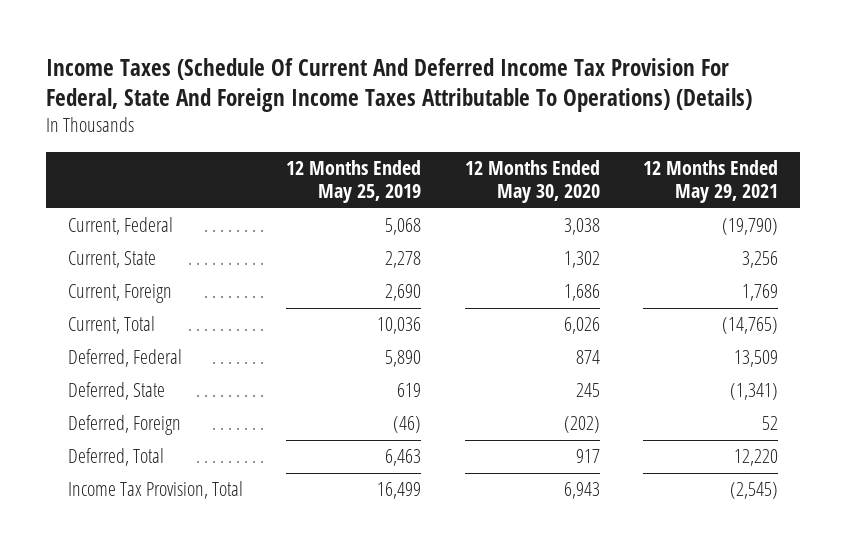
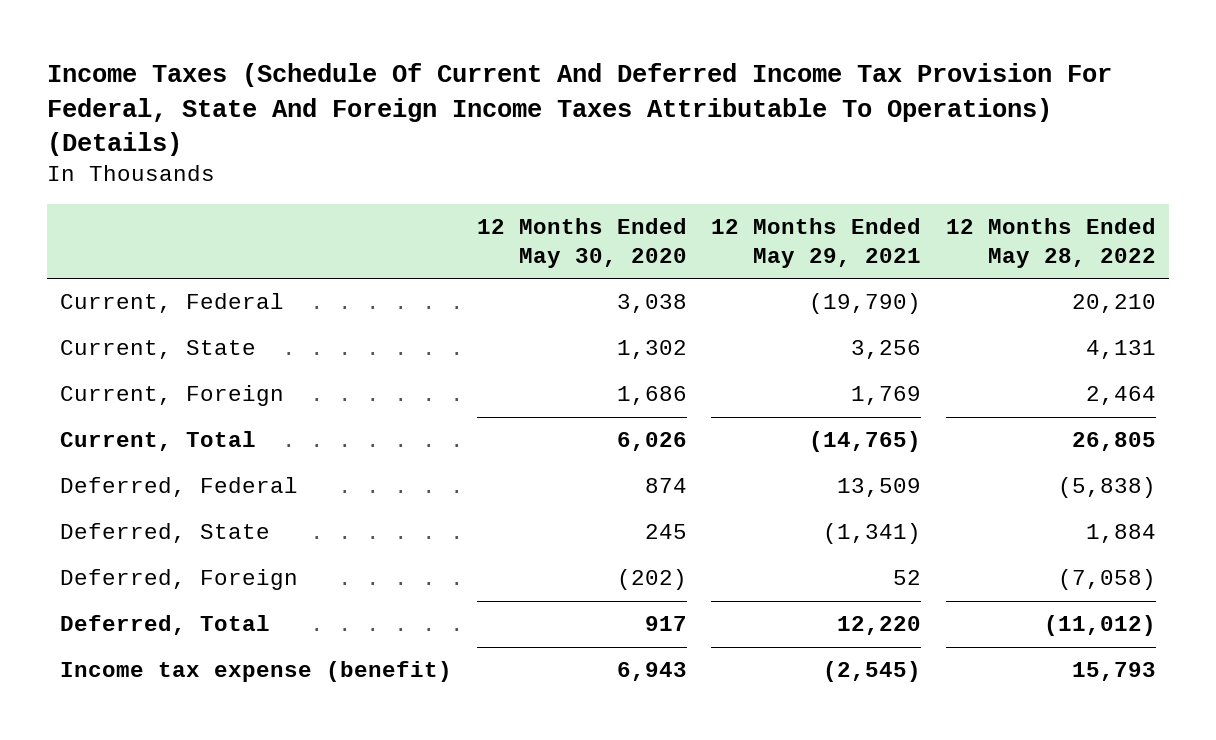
- | 12 Months Ended May 25, 2019 | 12 Months Ended May 30, 2020 | 12 Months Ended May 29, 2021
+ | 12 Months Ended May 30, 2020 | 12 Months Ended May 29, 2021 | 12 Months Ended May 28, 2022
- Income Tax Provision, Total | 16,499 | 6,943 | (2,545)
+ Income tax expense (benefit) | 6,943 | (2,545) | 15,793

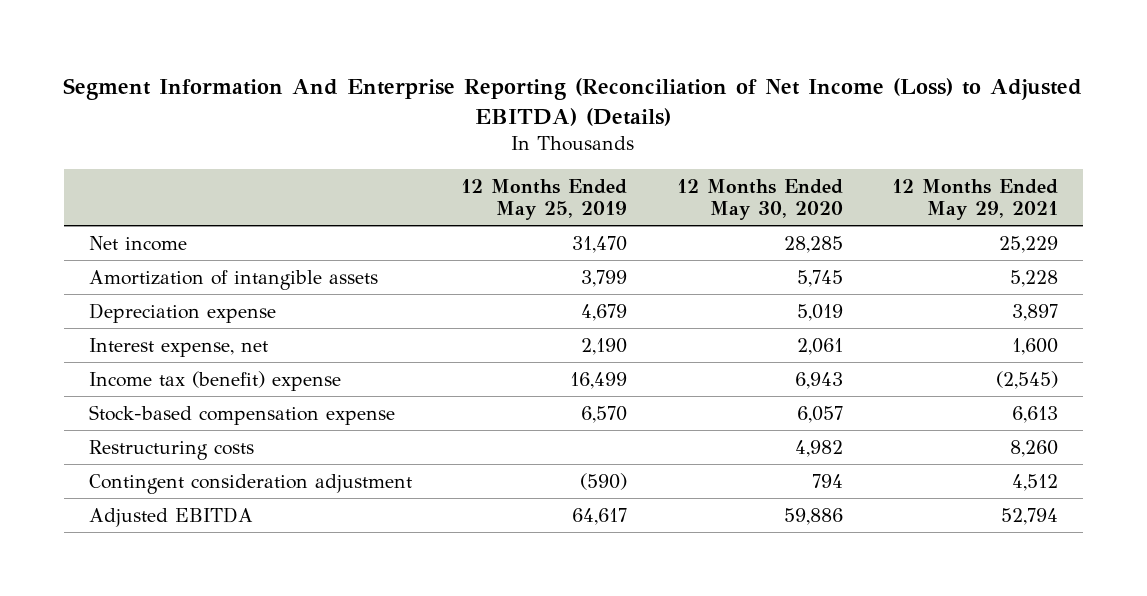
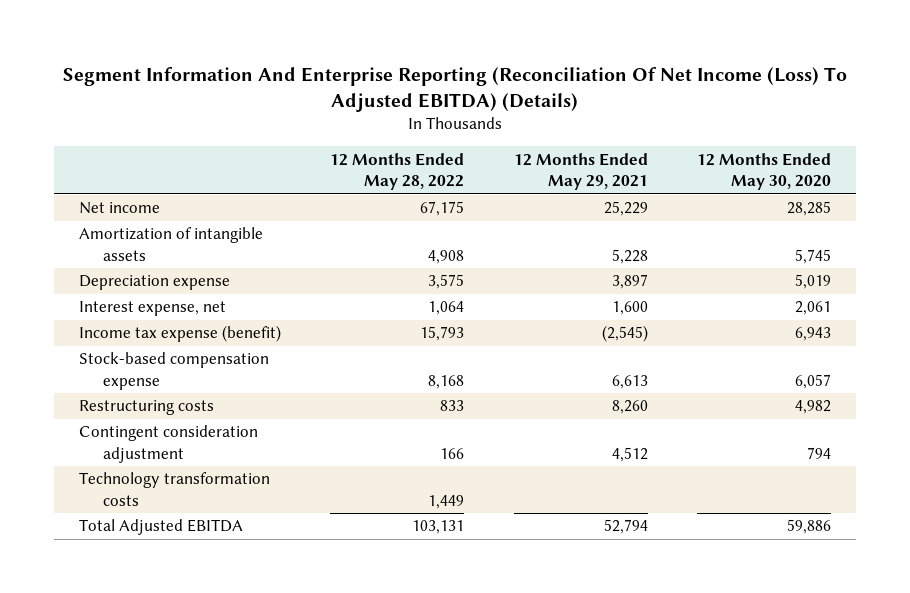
- Segment Information And Enterprise Reporting (Reconciliation of Net Income (Loss) to Adjusted EBITDA) (Details)
+ Segment Information And Enterprise Reporting (Reconciliation Of Net Income (Loss) To Adjusted EBITDA) (Details)
- | 12 Months Ended May 25, 2019 | 12 Months Ended May 30, 2020 | 12 Months Ended May 29, 2021
+ | 12 Months Ended May 28, 2022 | 12 Months Ended May 29, 2021 | 12 Months Ended May 30, 2020
- Income tax (benefit) expense | 16,499 | 6,943 | (2,545)
+ Income tax expense (benefit) | 15,793 | (2,545) | 6,943
- Adjusted EBITDA | 64,617 | 59,886 | 52,794
+ Technology transformation costs | 1,449 | |
+ Total Adjusted EBITDA | 103,131 | 52,794 | 59,886

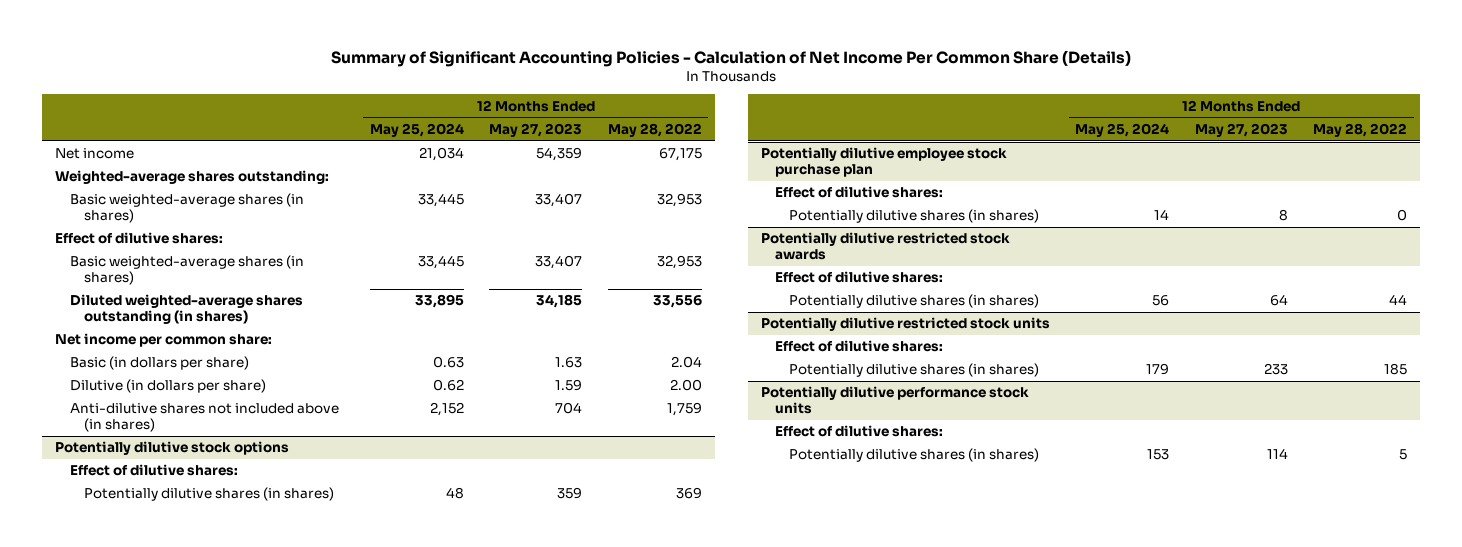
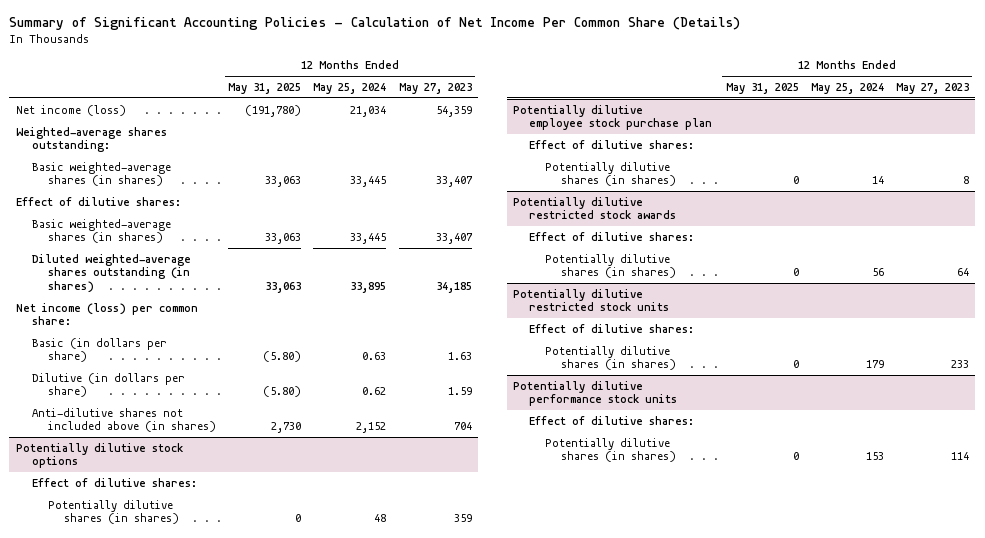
- | 12 Months Ended May 25, 2024 | 12 Months Ended May 27, 2023 | 12 Months Ended May 28, 2022
+ | 12 Months Ended May 31, 2025 | 12 Months Ended May 25, 2024 | 12 Months Ended May 27, 2023
- Net income | 21,034 | 54,359 | 67,175
+ Net income (loss) | (191,780) | 21,034 | 54,359
- Net income per common share:
+ Net income (loss) per common share:

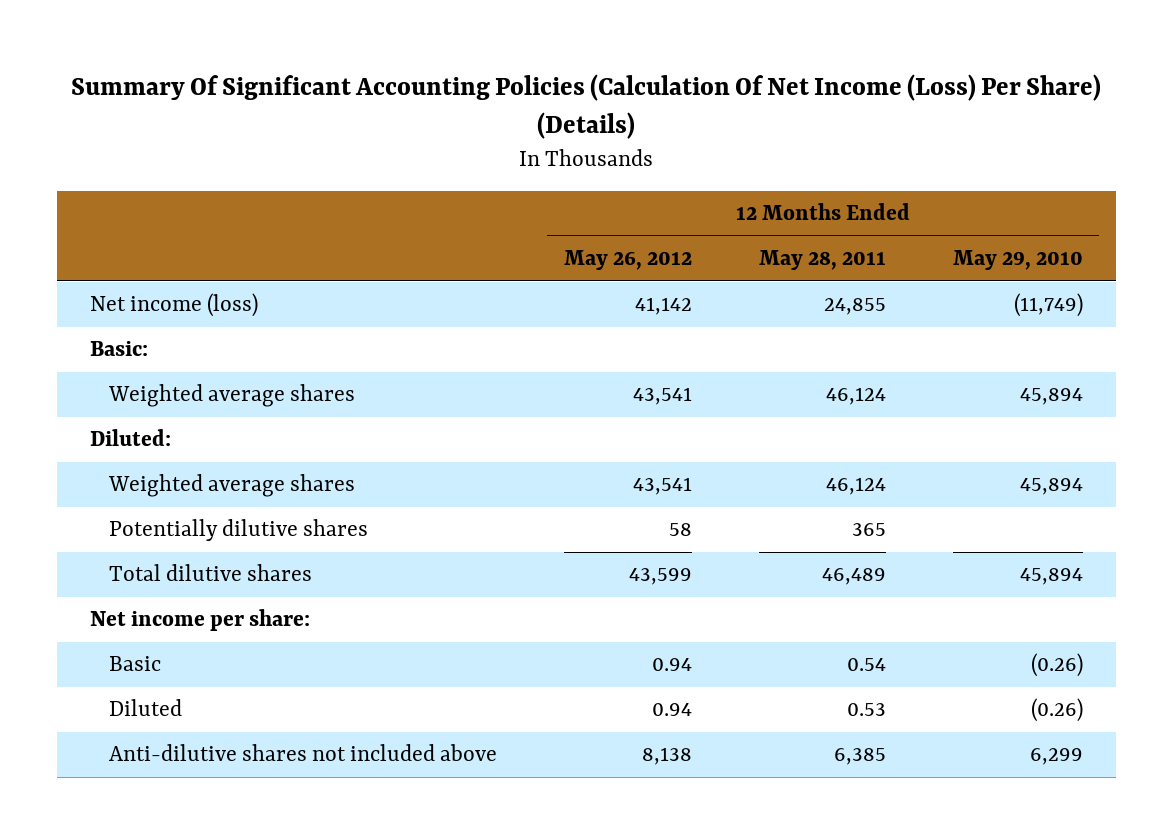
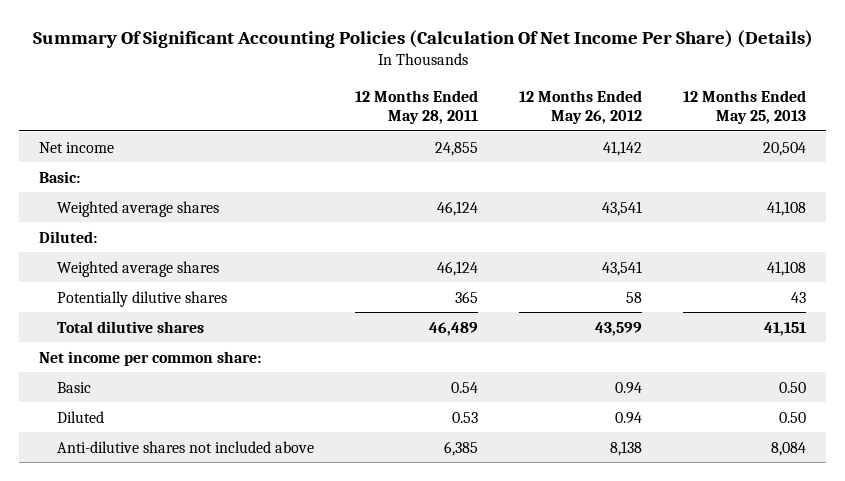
- Summary Of Significant Accounting Policies (Calculation Of Net Income (Loss) Per Share) (Details)
+ Summary Of Significant Accounting Policies (Calculation Of Net Income Per Share) (Details)
- | 12 Months Ended May 26, 2012 | 12 Months Ended May 28, 2011 | 12 Months Ended May 29, 2010
+ | 12 Months Ended May 28, 2011 | 12 Months Ended May 26, 2012 | 12 Months Ended May 25, 2013
- Net income (loss) | 41,142 | 24,855 | (11,749)
+ Net income | 24,855 | 41,142 | 20,504
- Net income per share:
+ Net income per common share:

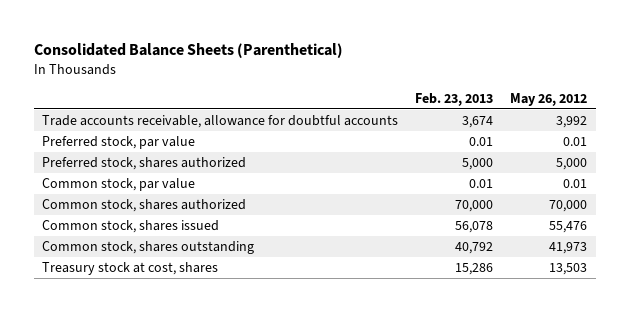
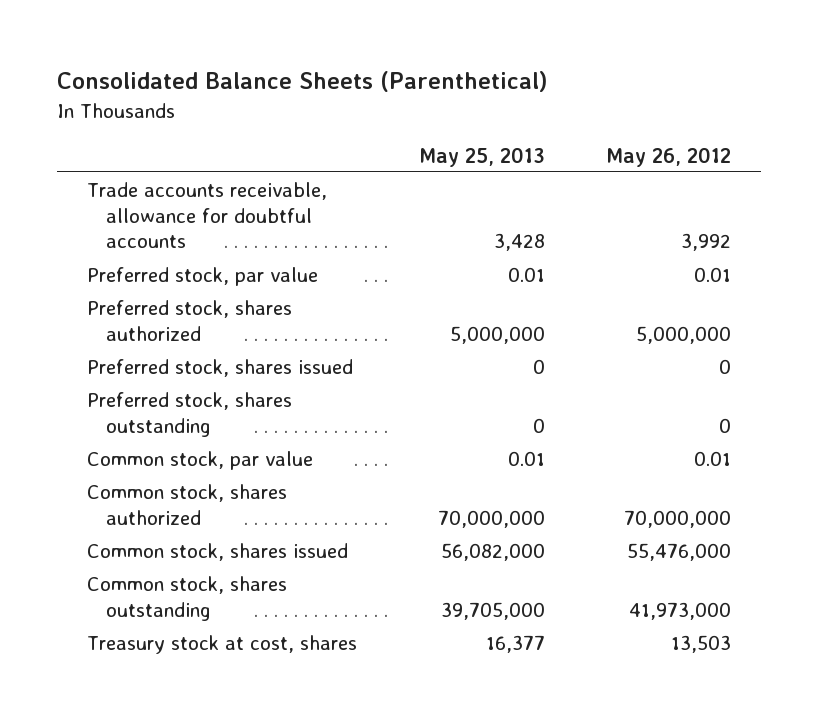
- | Feb. 23, 2013 | May 26, 2012
+ | May 25, 2013 | May 26, 2012
- Preferred stock, shares authorized | 5,000 | 5,000
+ Preferred stock, shares authorized | 5,000,000 | 5,000,000
+ Preferred stock, shares issued | 0 | 0
+ Preferred stock, shares outstanding | 0 | 0
- Common stock, shares authorized | 70,000 | 70,000
- Common stock, shares issued | 56,078 | 55,476
- Common stock, shares outstanding | 40,792 | 41,973
+ Common stock, shares authorized | 70,000,000 | 70,000,000
+ Common stock, shares issued | 56,082,000 | 55,476,000
+ Common stock, shares outstanding | 39,705,000 | 41,973,000

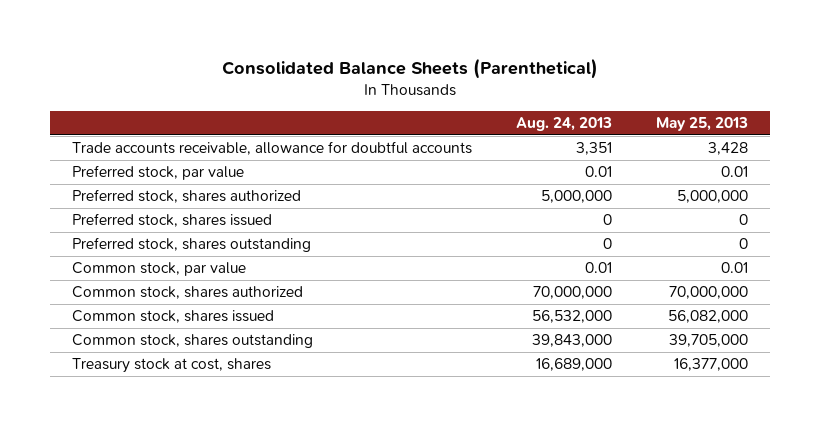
- | May 25, 2013 | May 26, 2012
+ | Aug. 24, 2013 | May 25, 2013
- Treasury stock at cost, shares | 16,377 | 13,503
+ Treasury stock at cost, shares | 16,689,000 | 16,377,000

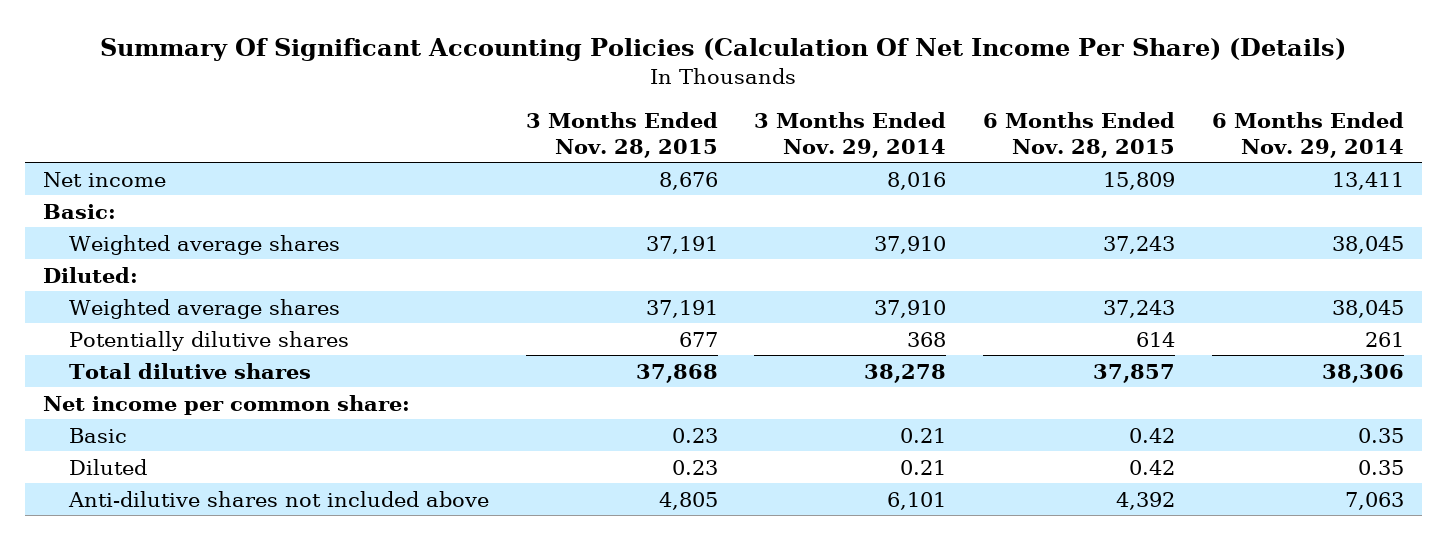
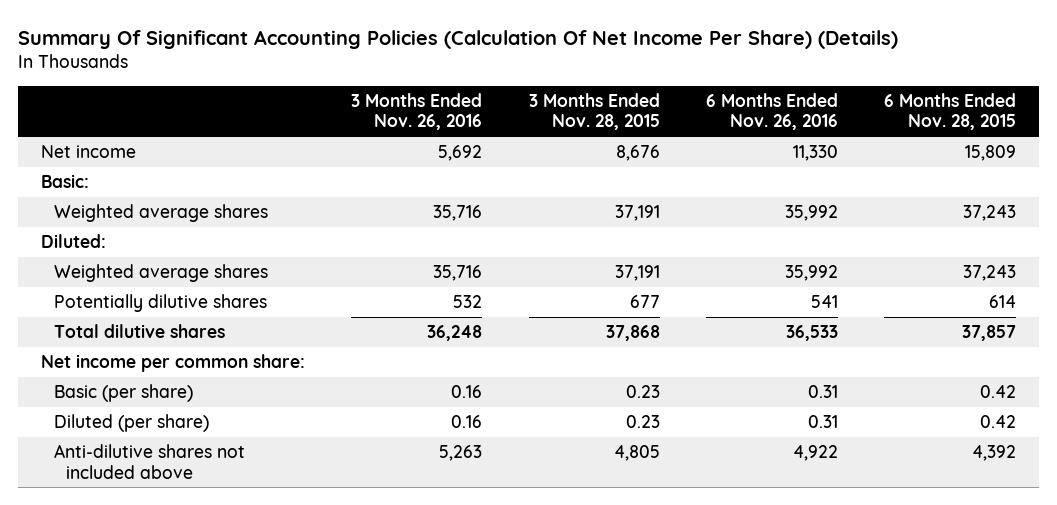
- | 3 Months Ended Nov. 28, 2015 | 3 Months Ended Nov. 29, 2014 | 6 Months Ended Nov. 28, 2015 | 6 Months Ended Nov. 29, 2014
+ | 3 Months Ended Nov. 26, 2016 | 3 Months Ended Nov. 28, 2015 | 6 Months Ended Nov. 26, 2016 | 6 Months Ended Nov. 28, 2015
- Basic | 0.23 | 0.21 | 0.42 | 0.35
- Diluted | 0.23 | 0.21 | 0.42 | 0.35
+ Basic (per share) | 0.16 | 0.23 | 0.31 | 0.42
+ Diluted (per share) | 0.16 | 0.23 | 0.31 | 0.42

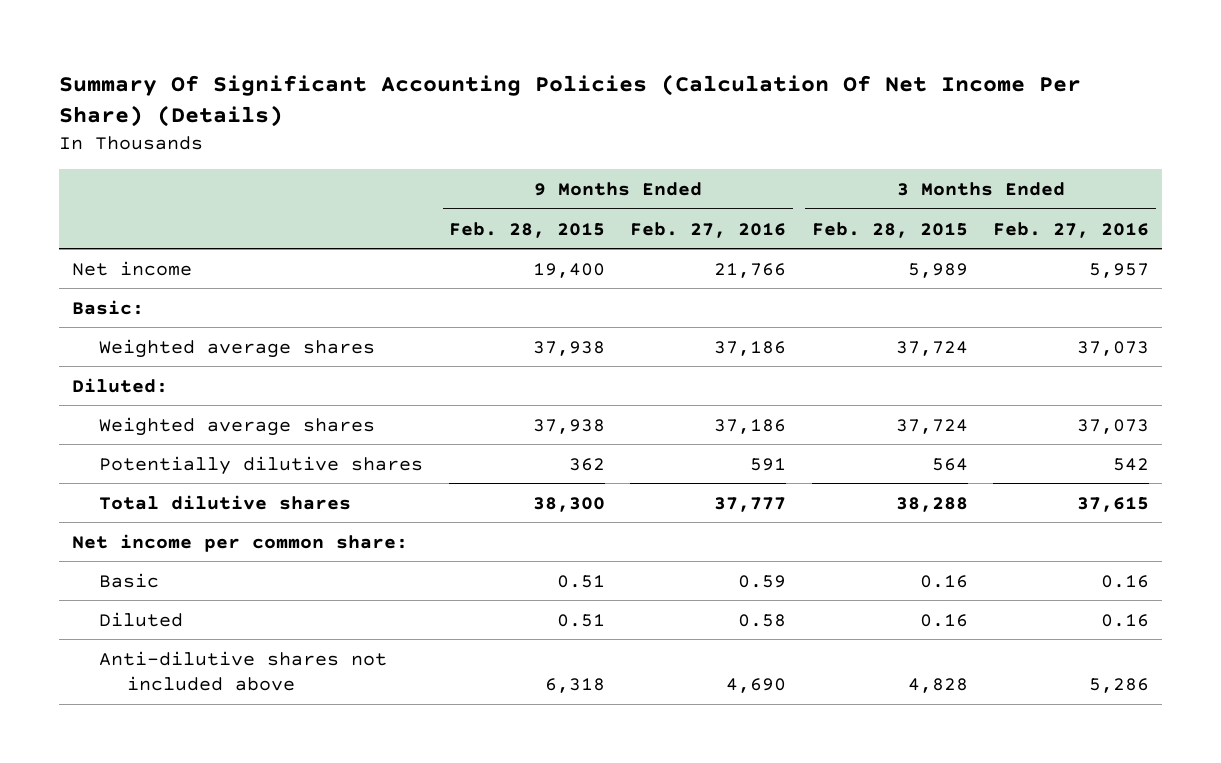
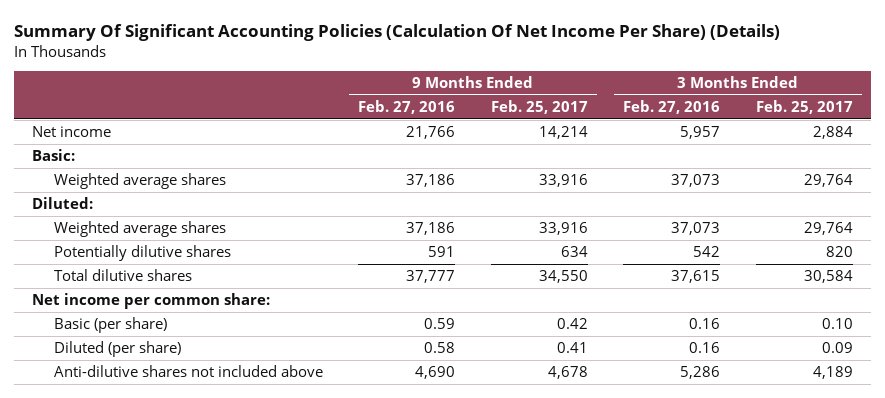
- | 9 Months Ended Feb. 28, 2015 | 9 Months Ended Feb. 27, 2016 | 3 Months Ended Feb. 28, 2015 | 3 Months Ended Feb. 27, 2016
+ | 9 Months Ended Feb. 27, 2016 | 9 Months Ended Feb. 25, 2017 | 3 Months Ended Feb. 27, 2016 | 3 Months Ended Feb. 25, 2017
- Basic | 0.51 | 0.59 | 0.16 | 0.16
- Diluted | 0.51 | 0.58 | 0.16 | 0.16
+ Basic (per share) | 0.59 | 0.42 | 0.16 | 0.10
+ Diluted (per share) | 0.58 | 0.41 | 0.16 | 0.09

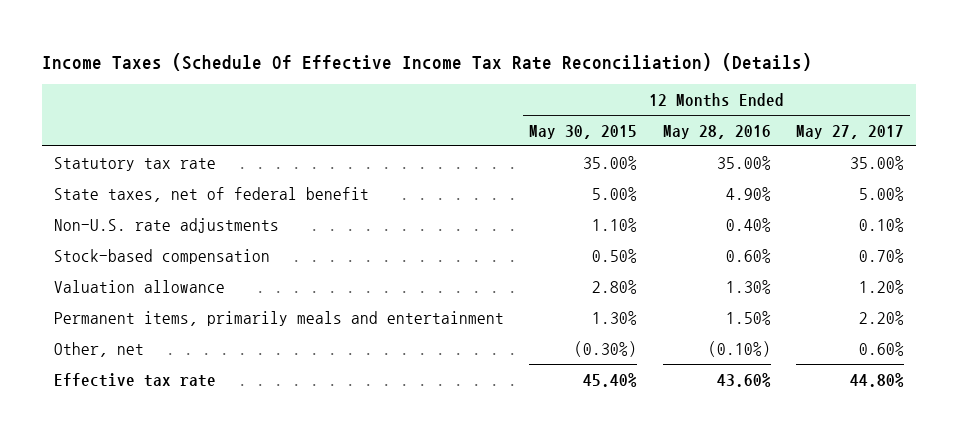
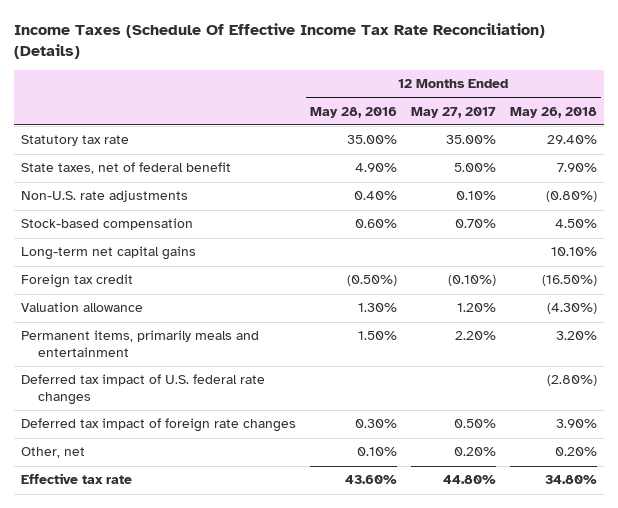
- | 12 Months Ended May 30, 2015 | 12 Months Ended May 28, 2016 | 12 Months Ended May 27, 2017
+ | 12 Months Ended May 28, 2016 | 12 Months Ended May 27, 2017 | 12 Months Ended May 26, 2018
+ Long-term net capital gains | | | 10.10%
+ Foreign tax credit | (0.50%) | (0.10%) | (16.50%)
- Other, net | (0.30%) | (0.10%) | 0.60%
+ Deferred tax impact of U.S. federal rate changes | | | (2.80%)
+ Deferred tax impact of foreign rate changes | 0.30% | 0.50% | 3.90%
+ Other, net | 0.10% | 0.20% | 0.20%

